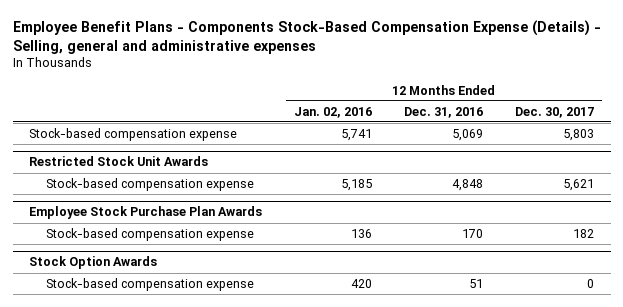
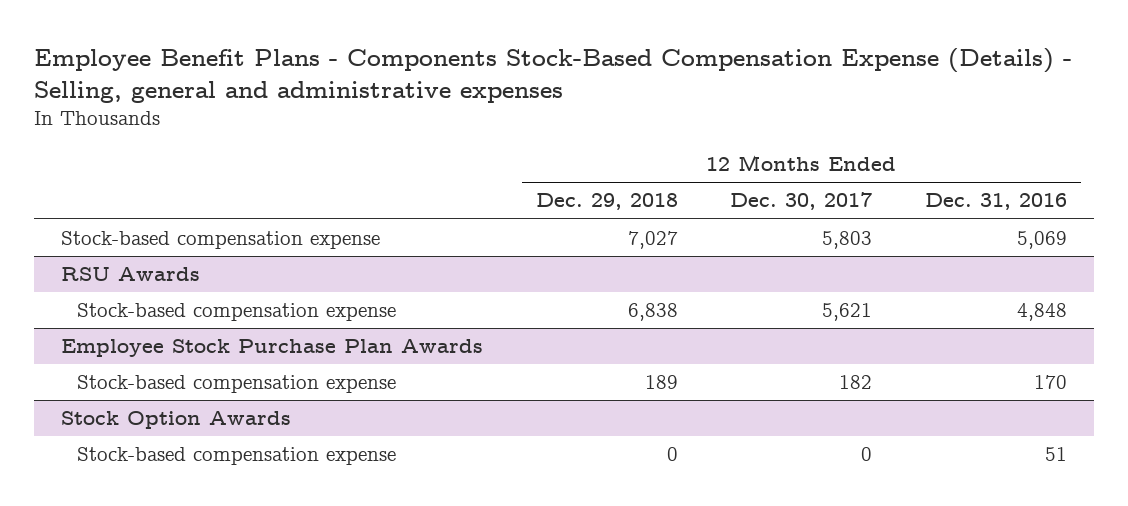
- | 12 Months Ended Jan. 02, 2016 | 12 Months Ended Dec. 31, 2016 | 12 Months Ended Dec. 30, 2017
+ | 12 Months Ended Dec. 29, 2018 | 12 Months Ended Dec. 30, 2017 | 12 Months Ended Dec. 31, 2016
- Restricted Stock Unit Awards
+ RSU Awards

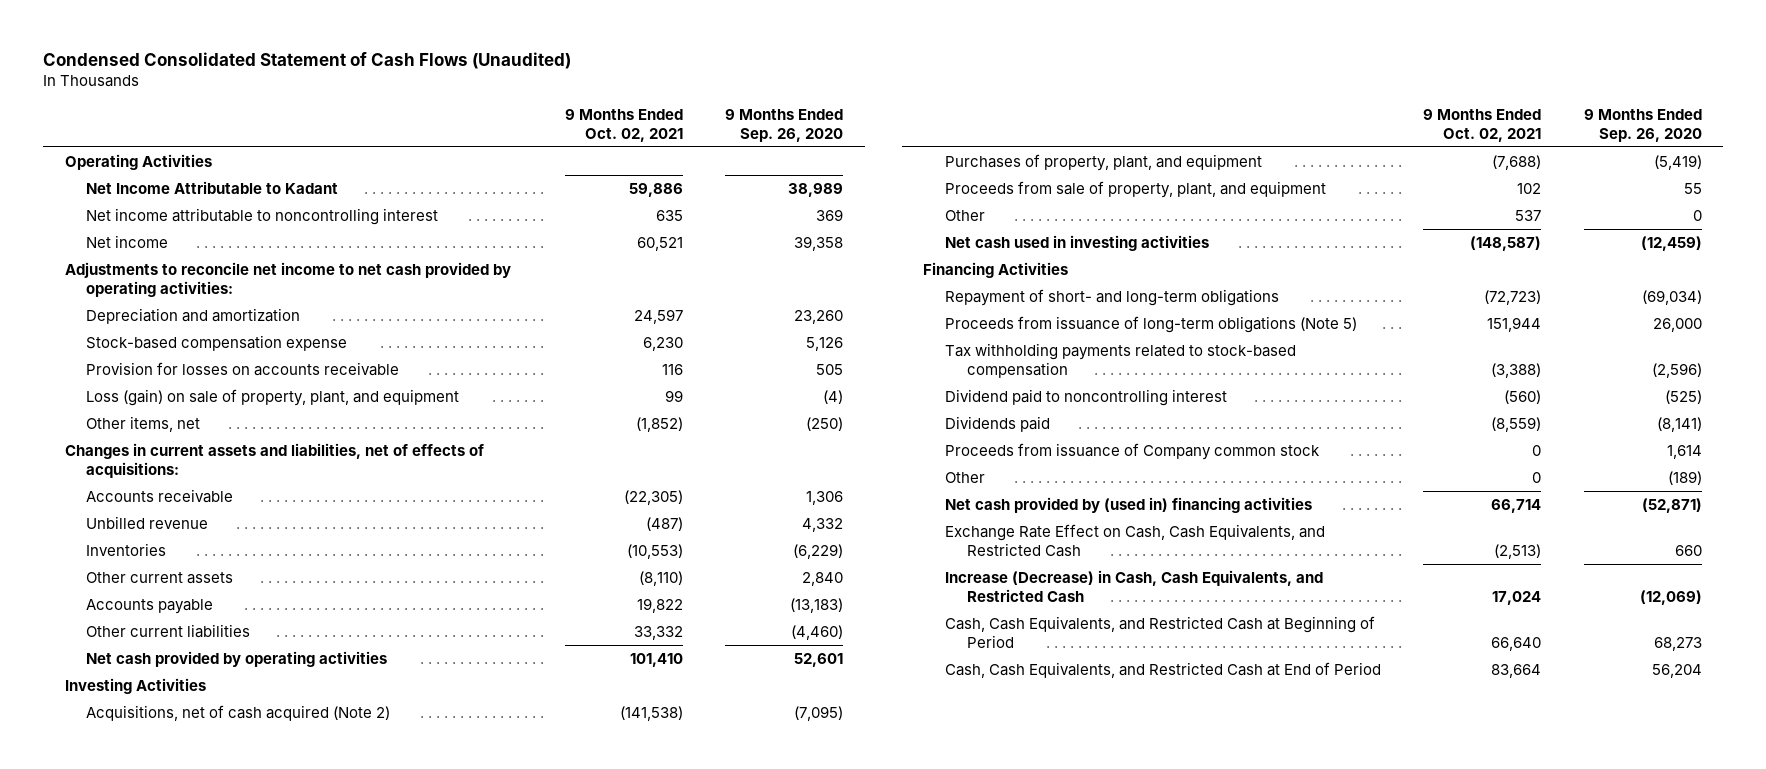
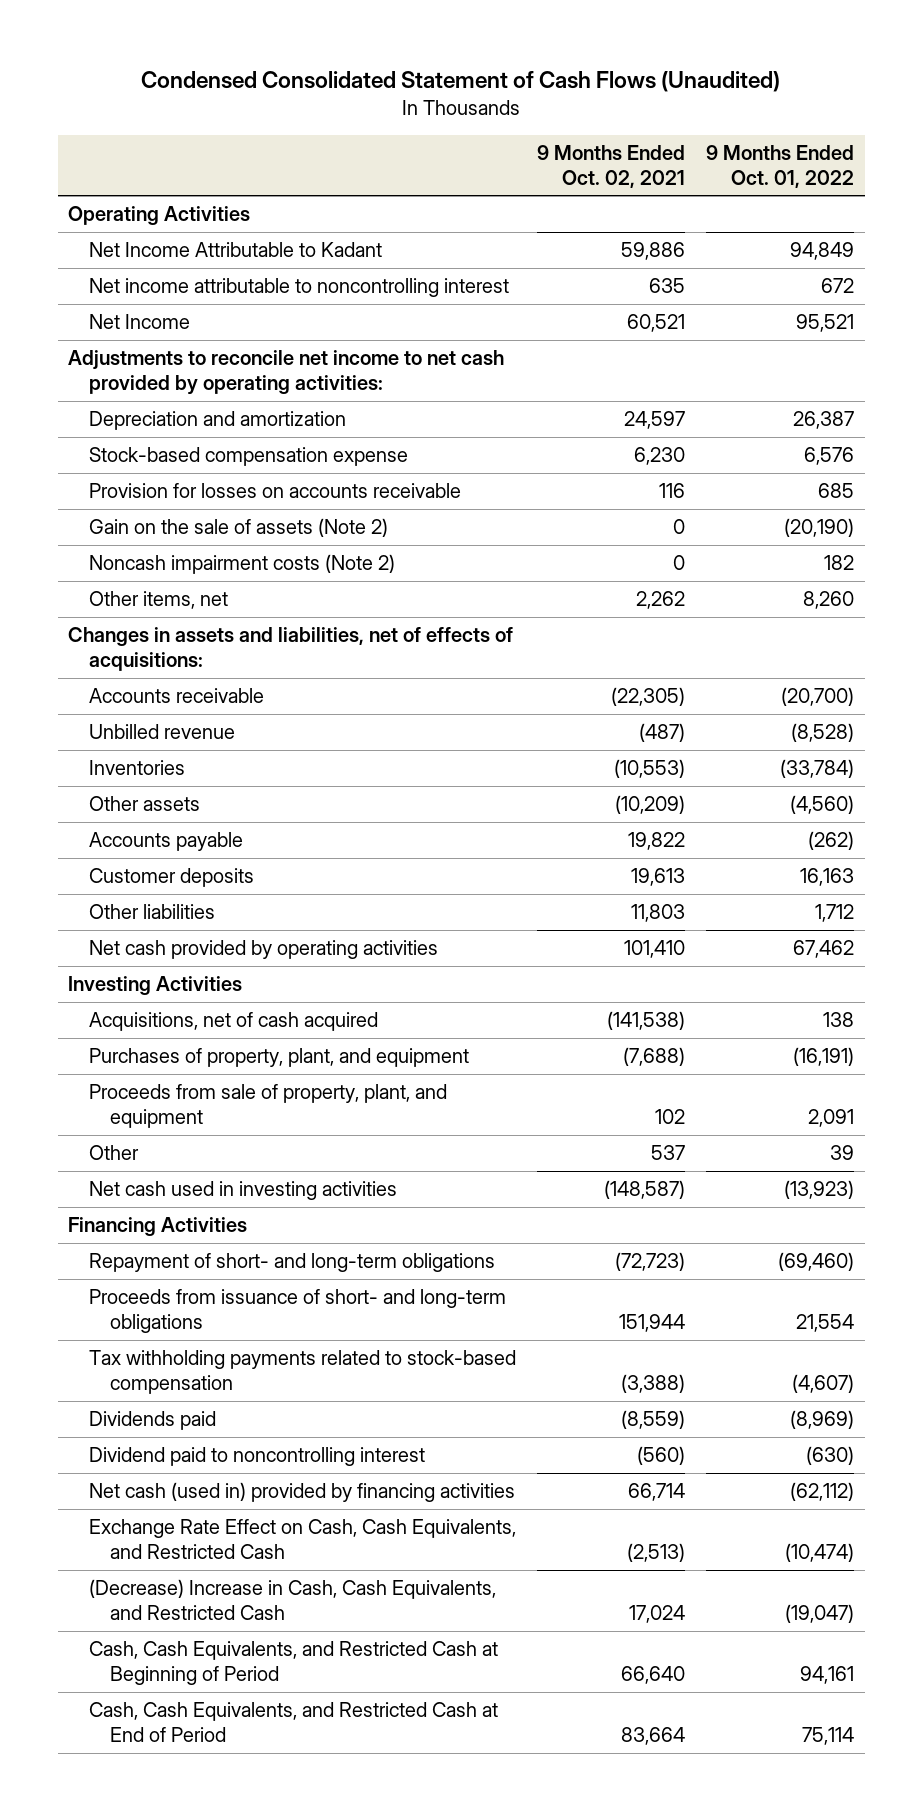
- | 9 Months Ended Oct. 02, 2021 | 9 Months Ended Sep. 26, 2020
+ | 9 Months Ended Oct. 02, 2021 | 9 Months Ended Oct. 01, 2022
- Net income | 60,521 | 39,358
+ Net Income | 60,521 | 95,521
- Loss (gain) on sale of property, plant, and equipment | 99 | (4)
- Other items, net | (1,852) | (250)
- Changes in current assets and liabilities, net of effects of acquisitions:
+ Gain on the sale of assets (Note 2) | 0 | (20,190)
+ Noncash impairment costs (Note 2) | 0 | 182
+ Other items, net | 2,262 | 8,260
+ Changes in assets and liabilities, net of effects of acquisitions:
- Other current assets | (8,110) | 2,840
+ Other assets | (10,209) | (4,560)
- Other current liabilities | 33,332 | (4,460)
+ Customer deposits | 19,613 | 16,163
+ Other liabilities | 11,803 | 1,712
- Acquisitions, net of cash acquired (Note 2) | (141,538) | (7,095)
+ Acquisitions, net of cash acquired | (141,538) | 138
- Proceeds from issuance of long-term obligations (Note 5) | 151,944 | 26,000
+ Proceeds from issuance of short- and long-term obligations | 151,944 | 21,554
- Proceeds from issuance of Company common stock | 0 | 1,614
- Other | 0 | (189)
- Net cash provided by (used in) financing activities | 66,714 | (52,871)
moved down: Dividend paid to noncontrolling interest | (560) | (630)
+ Net cash (used in) provided by financing activities | 66,714 | (62,112)
- Increase (Decrease) in Cash, Cash Equivalents, and Restricted Cash | 17,024 | (12,069)
+ (Decrease) Increase in Cash, Cash Equivalents, and Restricted Cash | 17,024 | (19,047)

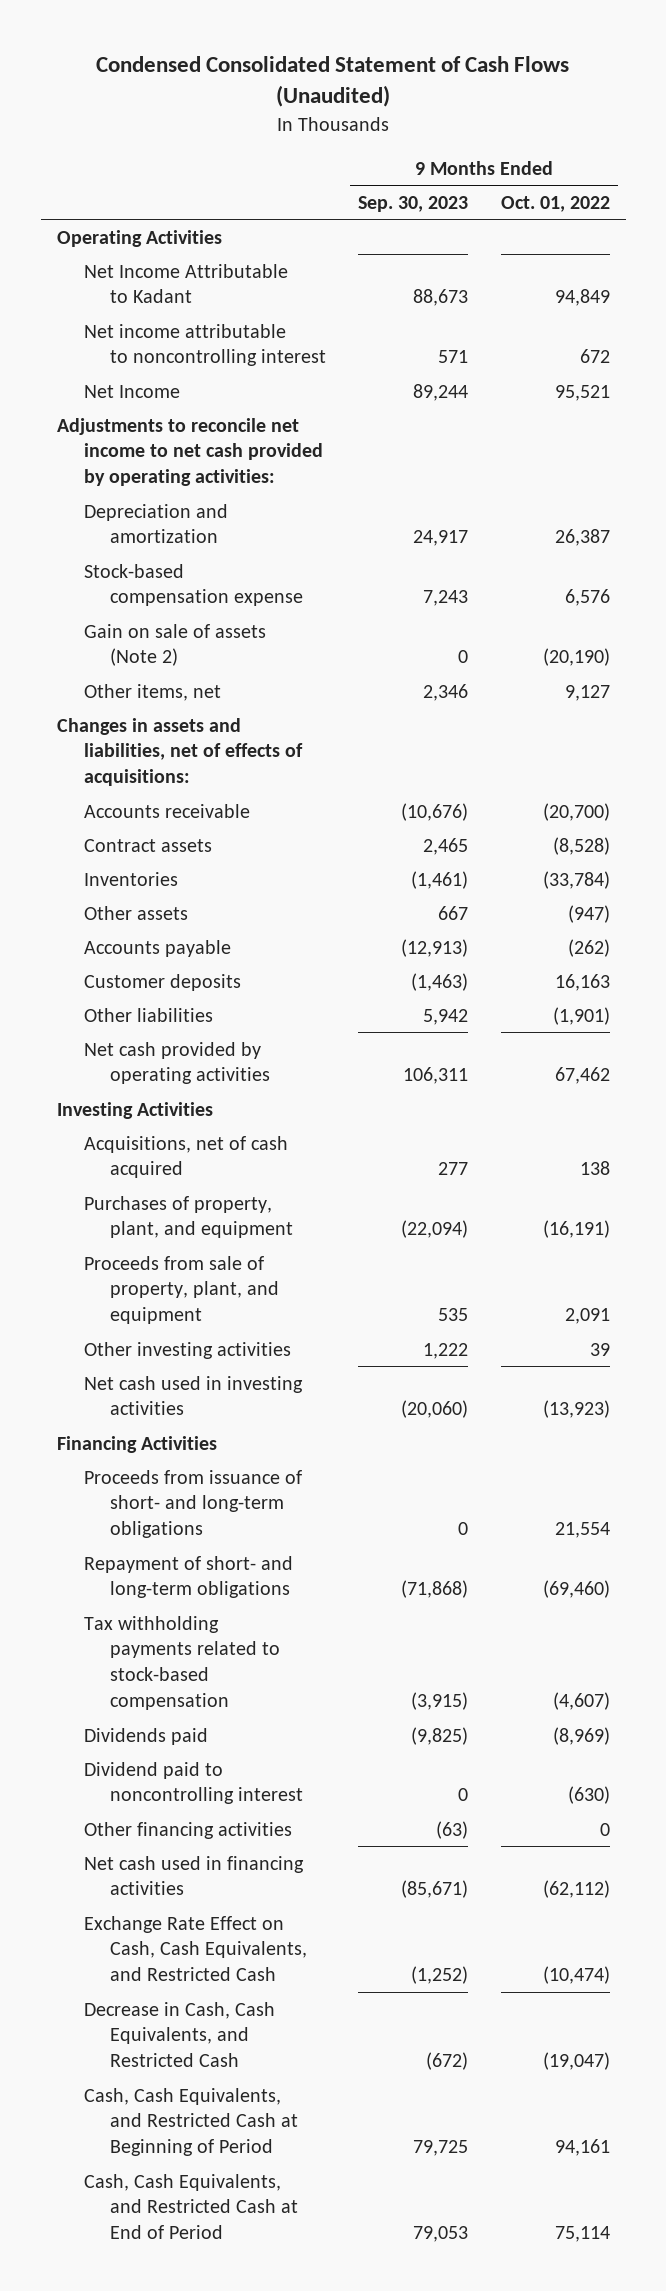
- | 9 Months Ended Oct. 02, 2021 | 9 Months Ended Oct. 01, 2022
+ | 9 Months Ended Sep. 30, 2023 | 9 Months Ended Oct. 01, 2022
- Provision for losses on accounts receivable | 116 | 685
- Gain on the sale of assets (Note 2) | 0 | (20,190)
- Noncash impairment costs (Note 2) | 0 | 182
- Other items, net | 2,262 | 8,260
+ Gain on sale of assets (Note 2) | 0 | (20,190)
+ Other items, net | 2,346 | 9,127
- Unbilled revenue | (487) | (8,528)
+ Contract assets | 2,465 | (8,528)
- Other assets | (10,209) | (4,560)
+ Other assets | 667 | (947)
- Other liabilities | 11,803 | 1,712
+ Other liabilities | 5,942 | (1,901)
- Other | 537 | 39
+ Other investing activities | 1,222 | 39
moved down: Repayment of short- and long-term obligations | (71,868) | (69,460)
- Net cash (used in) provided by financing activities | 66,714 | (62,112)
+ Other financing activities | (63) | 0
+ Net cash used in financing activities | (85,671) | (62,112)
- (Decrease) Increase in Cash, Cash Equivalents, and Restricted Cash | 17,024 | (19,047)
+ Decrease in Cash, Cash Equivalents, and Restricted Cash | (672) | (19,047)

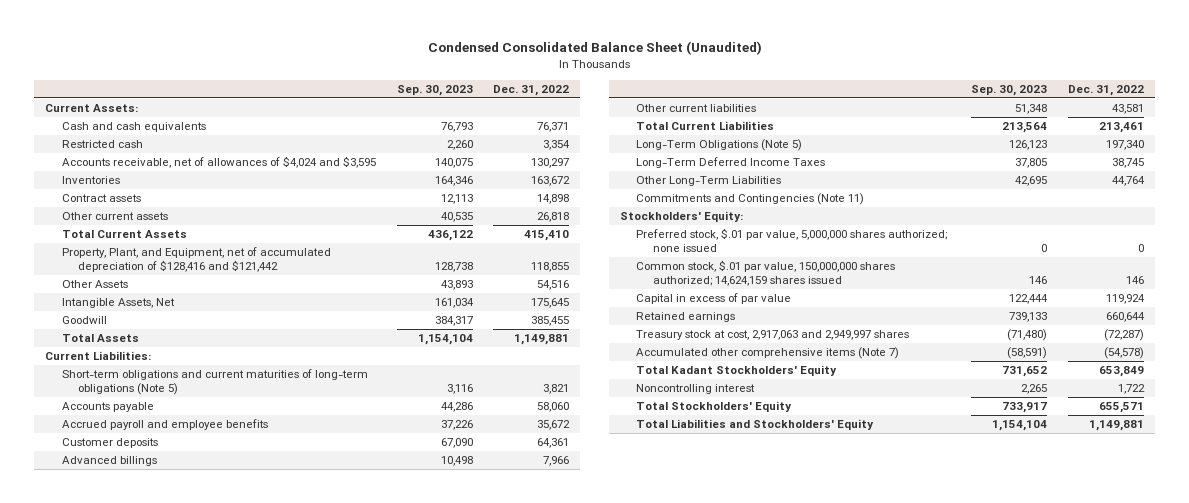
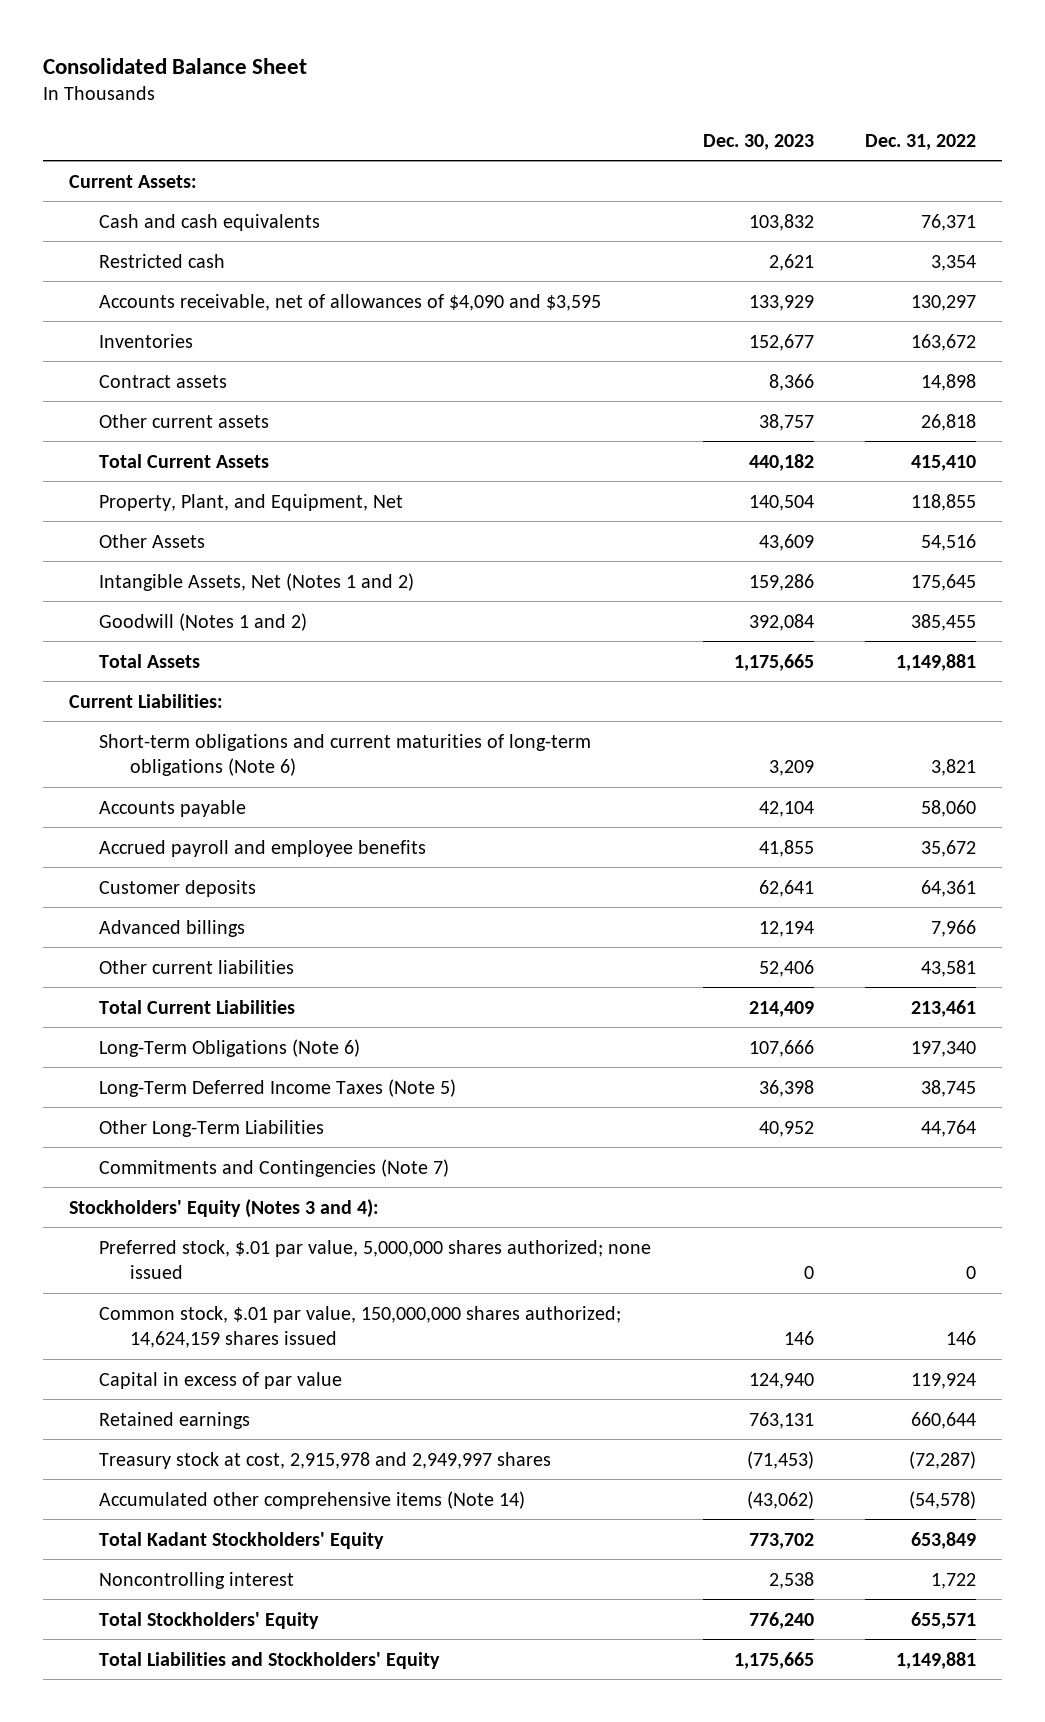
- Condensed Consolidated Balance Sheet (Unaudited)
+ Consolidated Balance Sheet
- | Sep. 30, 2023 | Dec. 31, 2022
+ | Dec. 30, 2023 | Dec. 31, 2022
- Accounts receivable, net of allowances of $4,024 and $3,595 | 140,075 | 130,297
+ Accounts receivable, net of allowances of $4,090 and $3,595 | 133,929 | 130,297
- Property, Plant, and Equipment, net of accumulated depreciation of $128,416 and $121,442 | 128,738 | 118,855
+ Property, Plant, and Equipment, Net | 140,504 | 118,855
- Intangible Assets, Net | 161,034 | 175,645
- Goodwill | 384,317 | 385,455
+ Intangible Assets, Net (Notes 1 and 2) | 159,286 | 175,645
+ Goodwill (Notes 1 and 2) | 392,084 | 385,455
- Short-term obligations and current maturities of long-term obligations (Note 5) | 3,116 | 3,821
+ Short-term obligations and current maturities of long-term obligations (Note 6) | 3,209 | 3,821
- Long-Term Obligations (Note 5) | 126,123 | 197,340
- Long-Term Deferred Income Taxes | 37,805 | 38,745
+ Long-Term Obligations (Note 6) | 107,666 | 197,340
+ Long-Term Deferred Income Taxes (Note 5) | 36,398 | 38,745
- Commitments and Contingencies (Note 11)
- Stockholders' Equity:
+ Commitments and Contingencies (Note 7)
+ Stockholders' Equity (Notes 3 and 4):
- Treasury stock at cost, 2,917,063 and 2,949,997 shares | (71,480) | (72,287)
- Accumulated other comprehensive items (Note 7) | (58,591) | (54,578)
+ Treasury stock at cost, 2,915,978 and 2,949,997 shares | (71,453) | (72,287)
+ Accumulated other comprehensive items (Note 14) | (43,062) | (54,578)

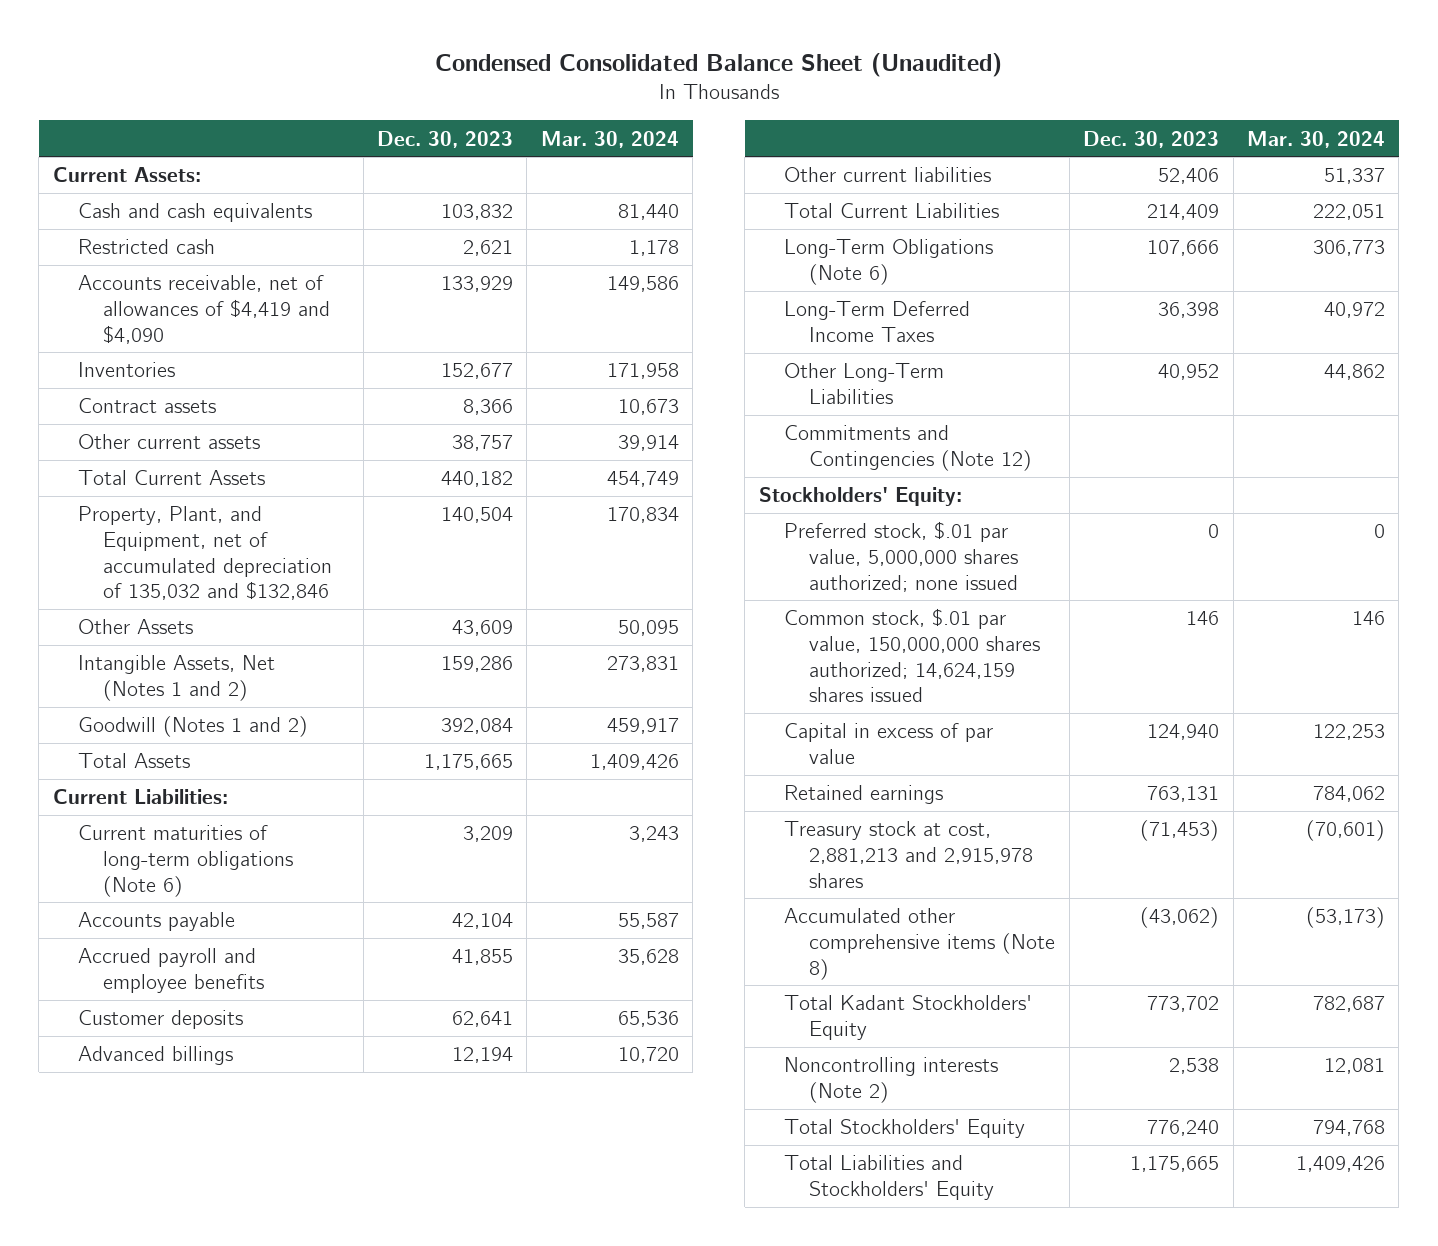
- Consolidated Balance Sheet
+ Condensed Consolidated Balance Sheet (Unaudited)
- | Dec. 30, 2023 | Dec. 31, 2022
+ | Dec. 30, 2023 | Mar. 30, 2024
- Accounts receivable, net of allowances of $4,090 and $3,595 | 133,929 | 130,297
+ Accounts receivable, net of allowances of $4,419 and $4,090 | 133,929 | 149,586
- Property, Plant, and Equipment, Net | 140,504 | 118,855
+ Property, Plant, and Equipment, net of accumulated depreciation of 135,032 and $132,846 | 140,504 | 170,834
- Short-term obligations and current maturities of long-term obligations (Note 6) | 3,209 | 3,821
+ Current maturities of long-term obligations (Note 6) | 3,209 | 3,243
- Long-Term Deferred Income Taxes (Note 5) | 36,398 | 38,745
+ Long-Term Deferred Income Taxes | 36,398 | 40,972
- Commitments and Contingencies (Note 7)
- Stockholders' Equity (Notes 3 and 4):
+ Commitments and Contingencies (Note 12)
+ Stockholders' Equity:
- Treasury stock at cost, 2,915,978 and 2,949,997 shares | (71,453) | (72,287)
- Accumulated other comprehensive items (Note 14) | (43,062) | (54,578)
+ Treasury stock at cost, 2,881,213 and 2,915,978 shares | (71,453) | (70,601)
+ Accumulated other comprehensive items (Note 8) | (43,062) | (53,173)
- Noncontrolling interest | 2,538 | 1,722
+ Noncontrolling interests (Note 2) | 2,538 | 12,081

